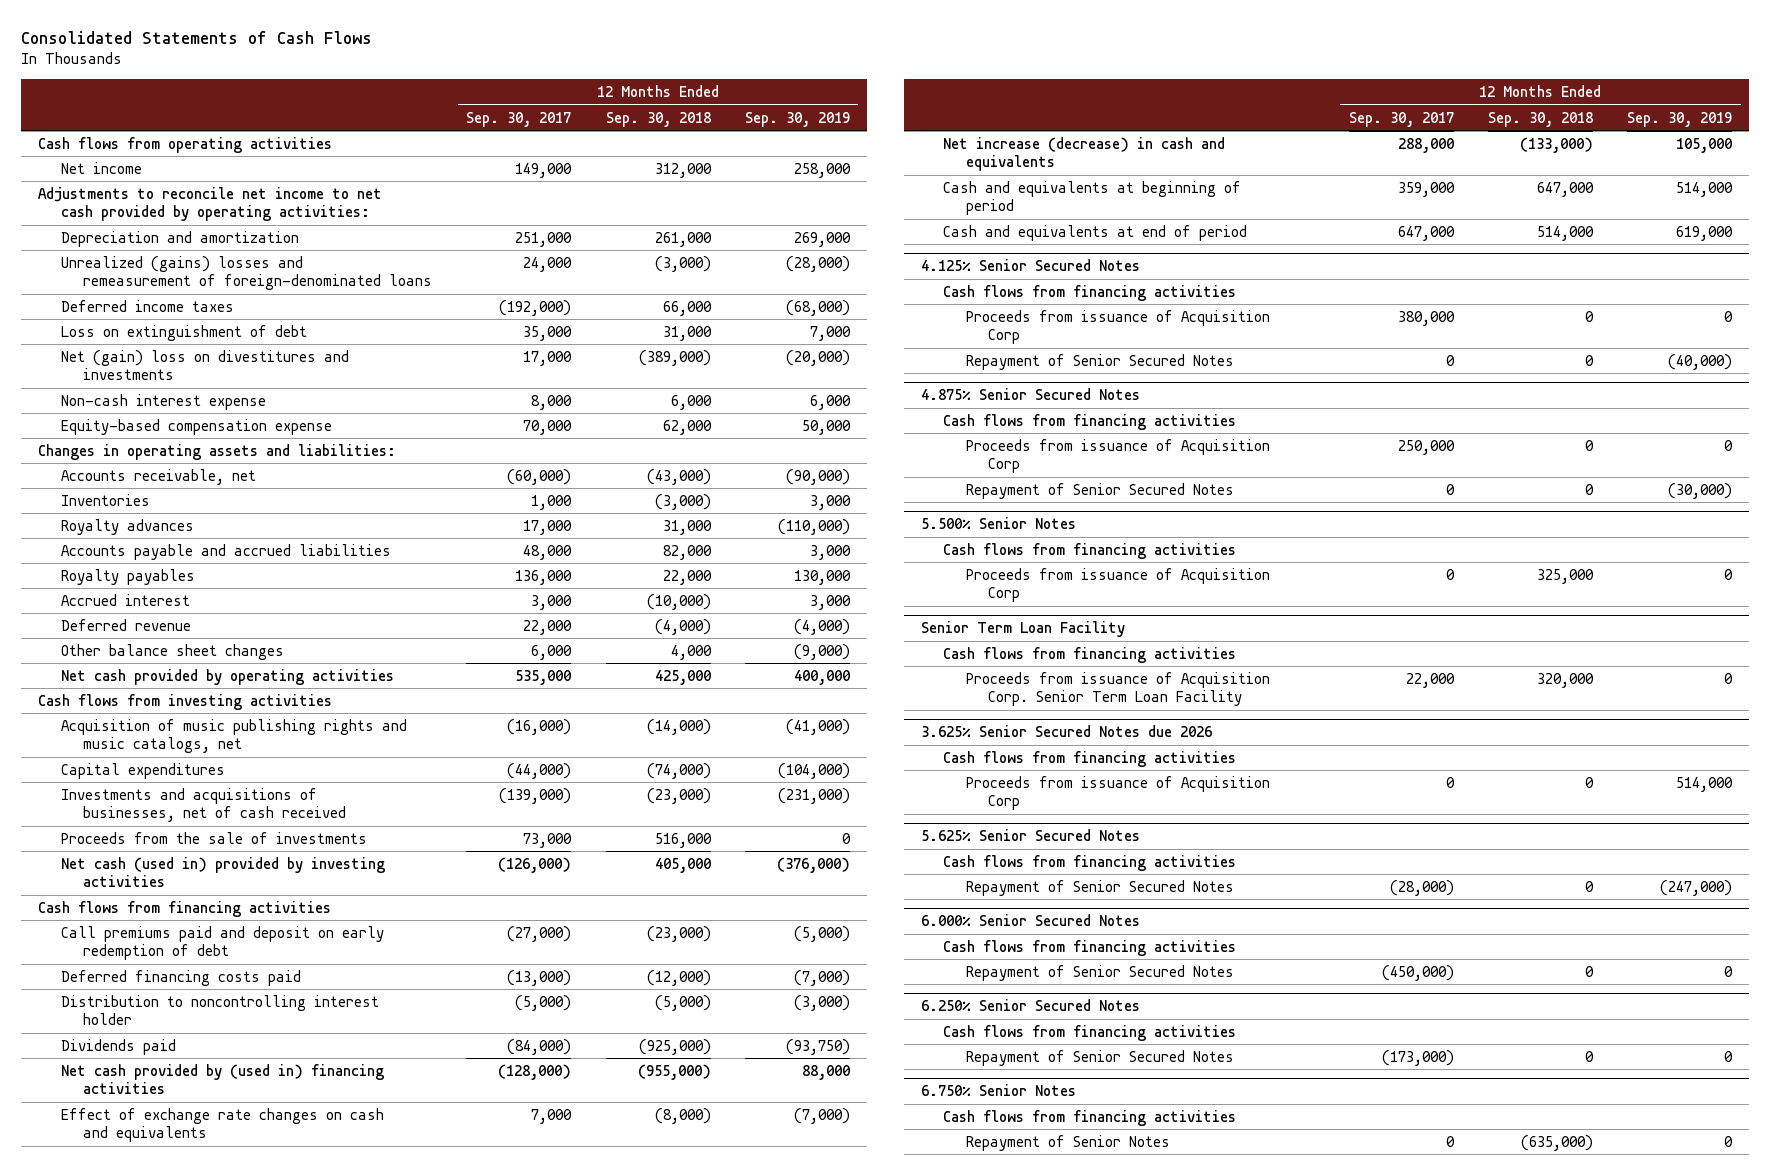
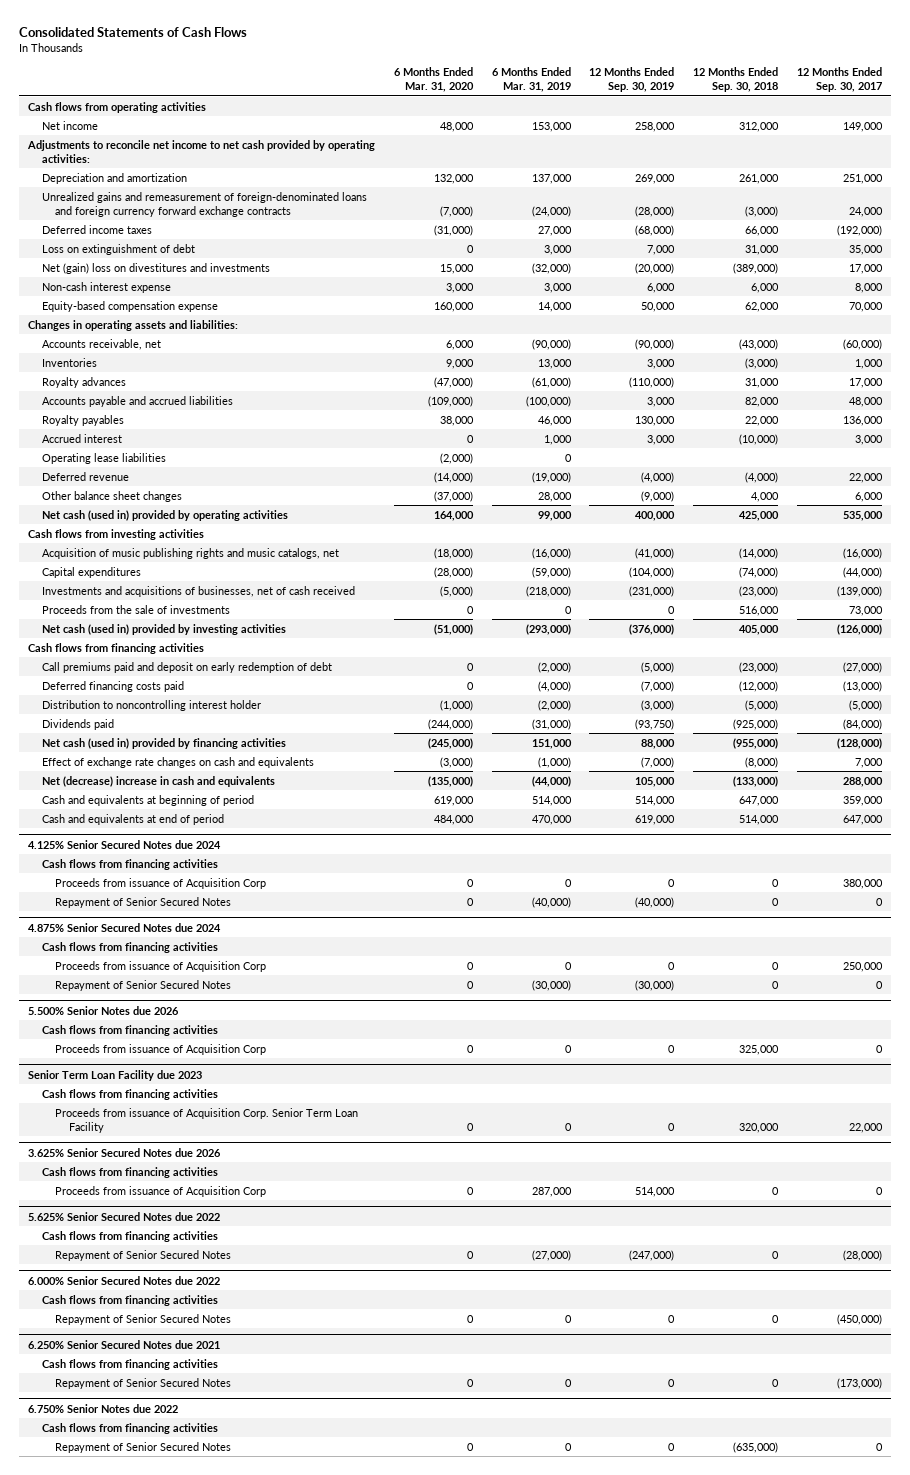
- | 12 Months Ended Sep. 30, 2017 | 12 Months Ended Sep. 30, 2018 | 12 Months Ended Sep. 30, 2019
+ | 6 Months Ended Mar. 31, 2020 | 6 Months Ended Mar. 31, 2019 | 12 Months Ended Sep. 30, 2019 | 12 Months Ended Sep. 30, 2018 | 12 Months Ended Sep. 30, 2017
- Unrealized (gains) losses and remeasurement of foreign-denominated loans | 24,000 | (3,000) | (28,000)
+ Unrealized gains and remeasurement of foreign-denominated loans and foreign currency forward exchange contracts | (7,000) | (24,000) | (28,000) | (3,000) | 24,000
+ Operating lease liabilities | (2,000) | 0 | | |
- Net cash provided by operating activities | 535,000 | 425,000 | 400,000
+ Net cash (used in) provided by operating activities | 164,000 | 99,000 | 400,000 | 425,000 | 535,000
- Net cash provided by (used in) financing activities | (128,000) | (955,000) | 88,000
+ Net cash (used in) provided by financing activities | (245,000) | 151,000 | 88,000 | (955,000) | (128,000)
- Net increase (decrease) in cash and equivalents | 288,000 | (133,000) | 105,000
+ Net (decrease) increase in cash and equivalents | (135,000) | (44,000) | 105,000 | (133,000) | 288,000
- 4.125% Senior Secured Notes
+ 4.125% Senior Secured Notes due 2024
- 4.875% Senior Secured Notes
+ 4.875% Senior Secured Notes due 2024
- 5.500% Senior Notes
+ 5.500% Senior Notes due 2026
- Senior Term Loan Facility
+ Senior Term Loan Facility due 2023
- 5.625% Senior Secured Notes
+ 5.625% Senior Secured Notes due 2022
- 6.000% Senior Secured Notes
+ 6.000% Senior Secured Notes due 2022
- 6.250% Senior Secured Notes
+ 6.250% Senior Secured Notes due 2021
- 6.750% Senior Notes
+ 6.750% Senior Notes due 2022
- Repayment of Senior Notes | 0 | (635,000) | 0
+ Repayment of Senior Secured Notes | 0 | 0 | 0 | (635,000) | 0

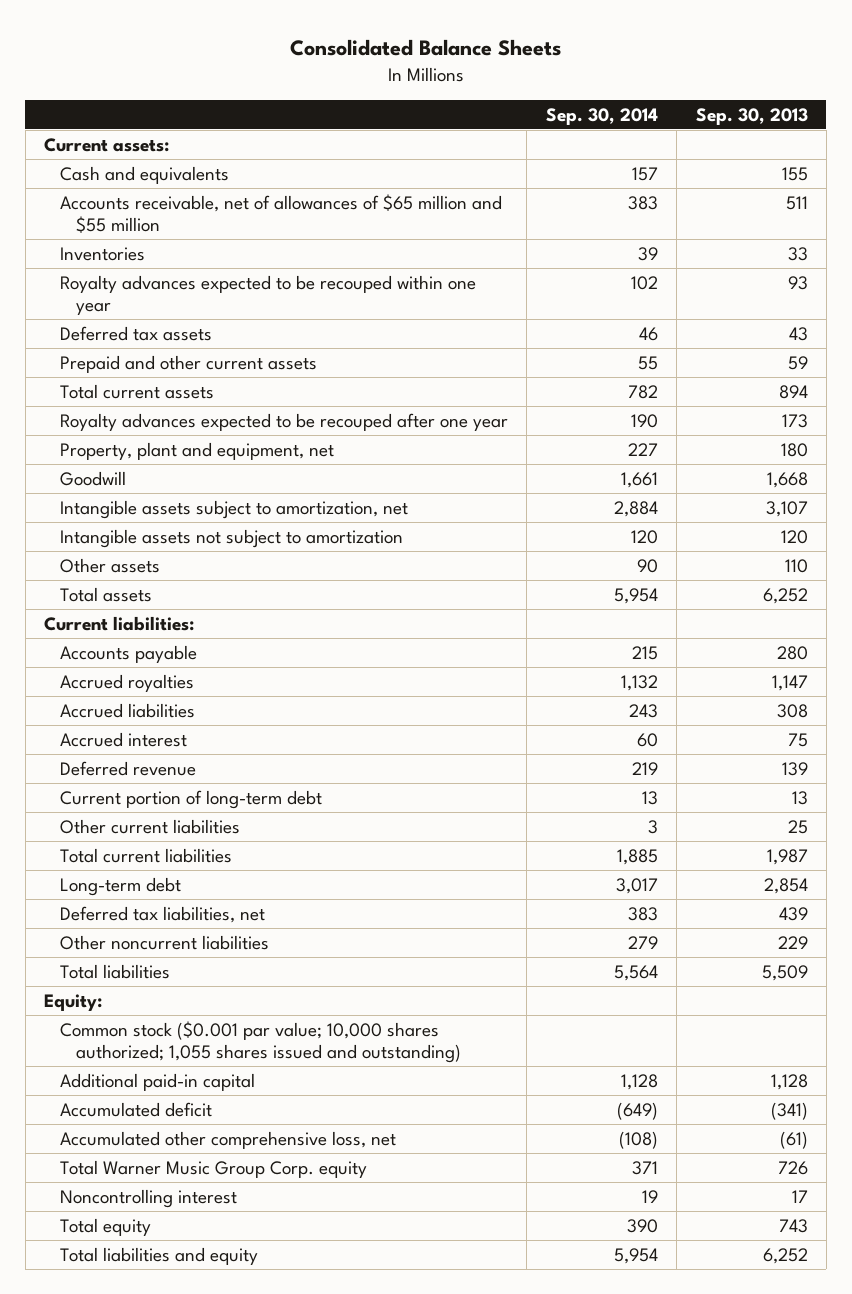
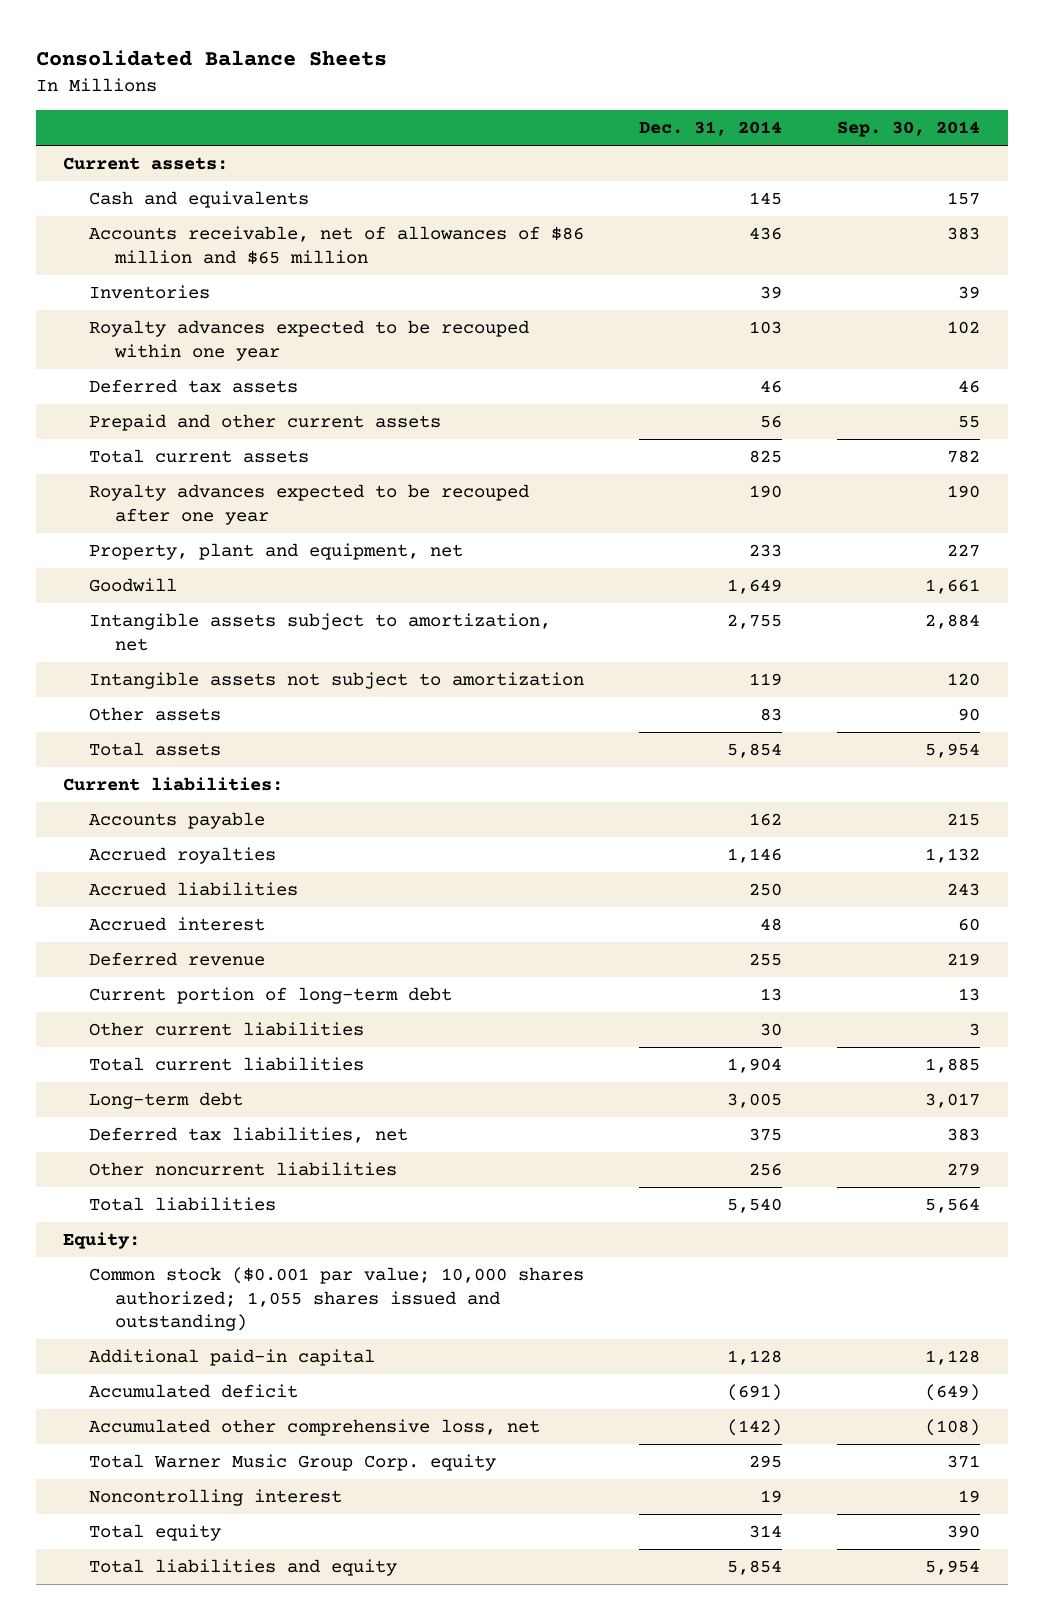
- | Sep. 30, 2014 | Sep. 30, 2013
+ | Dec. 31, 2014 | Sep. 30, 2014
- Accounts receivable, net of allowances of $65 million and $55 million | 383 | 511
+ Accounts receivable, net of allowances of $86 million and $65 million | 436 | 383

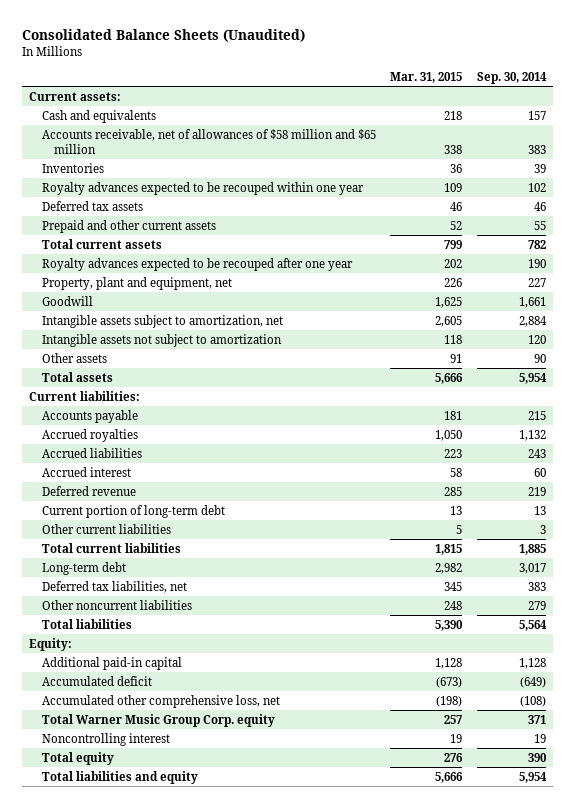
- Consolidated Balance Sheets
+ Consolidated Balance Sheets (Unaudited)
- | Dec. 31, 2014 | Sep. 30, 2014
+ | Mar. 31, 2015 | Sep. 30, 2014
- Accounts receivable, net of allowances of $86 million and $65 million | 436 | 383
+ Accounts receivable, net of allowances of $58 million and $65 million | 338 | 383
- Common stock ($0.001 par value; 10,000 shares authorized; 1,055 shares issued and outstanding)

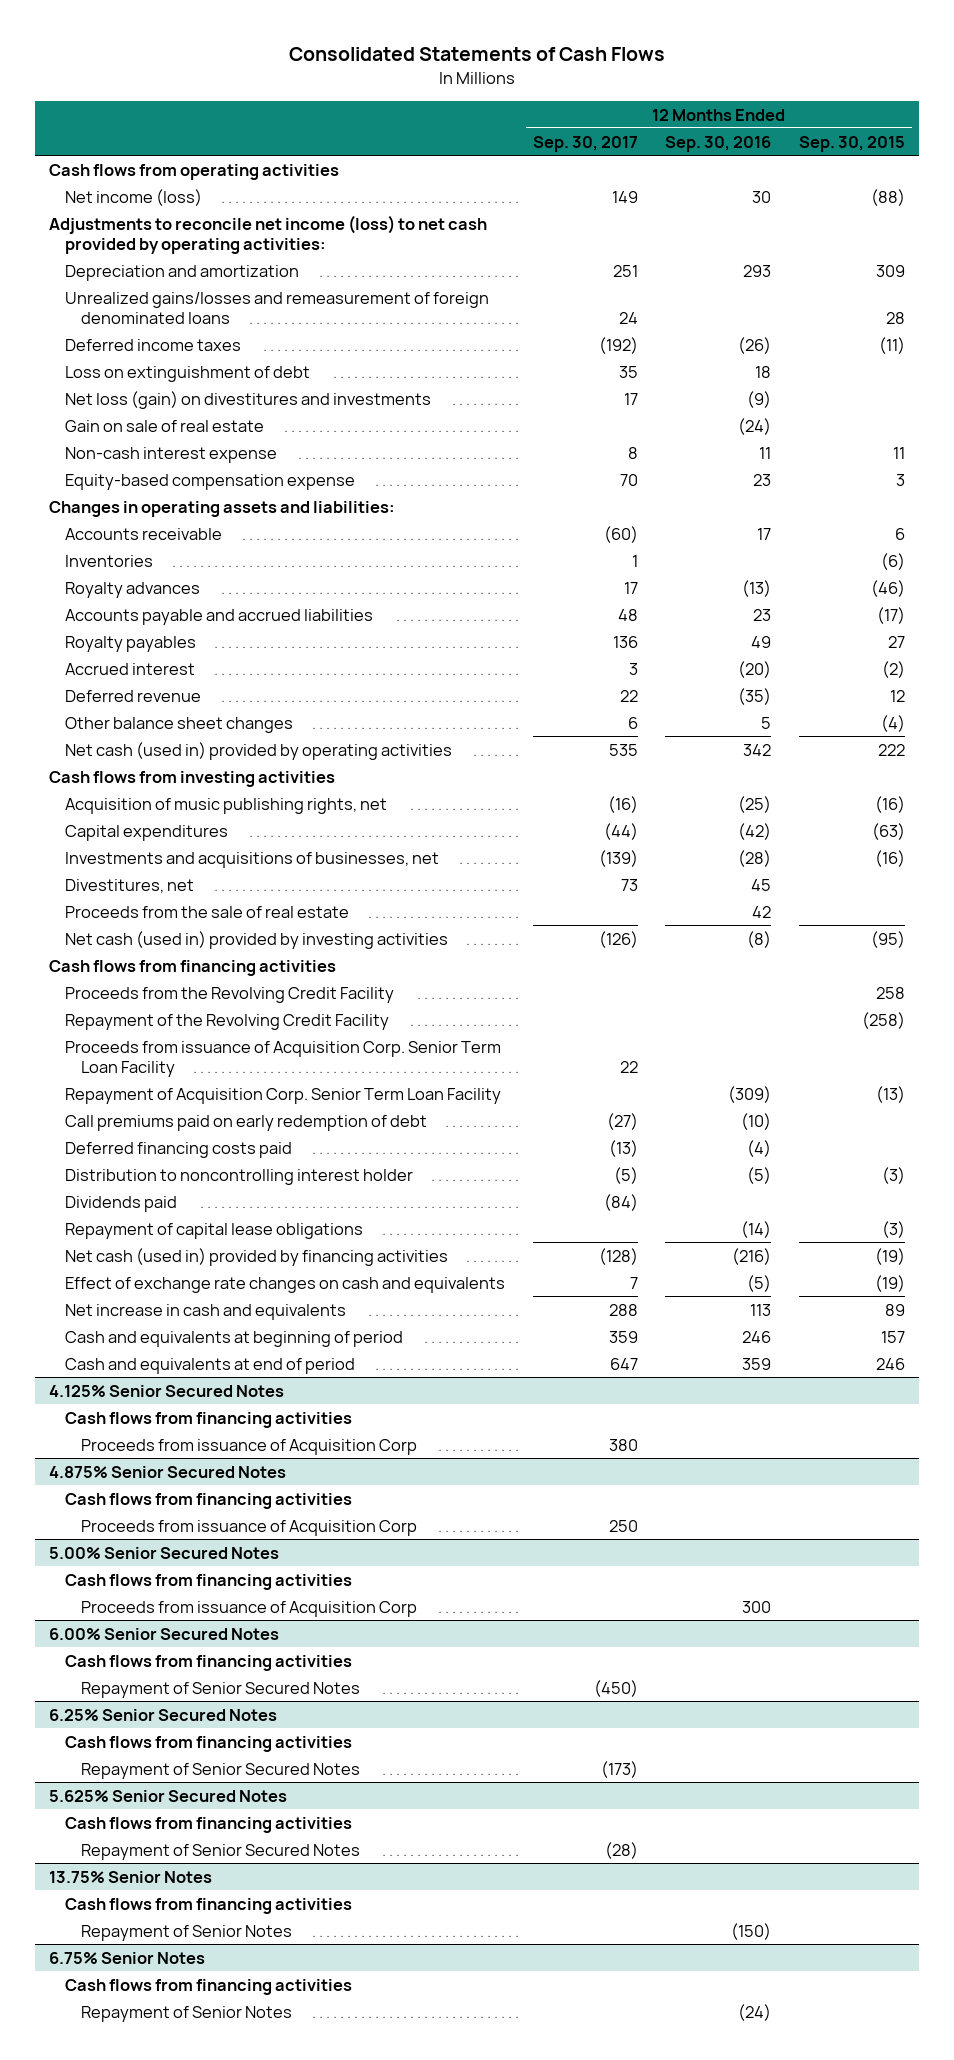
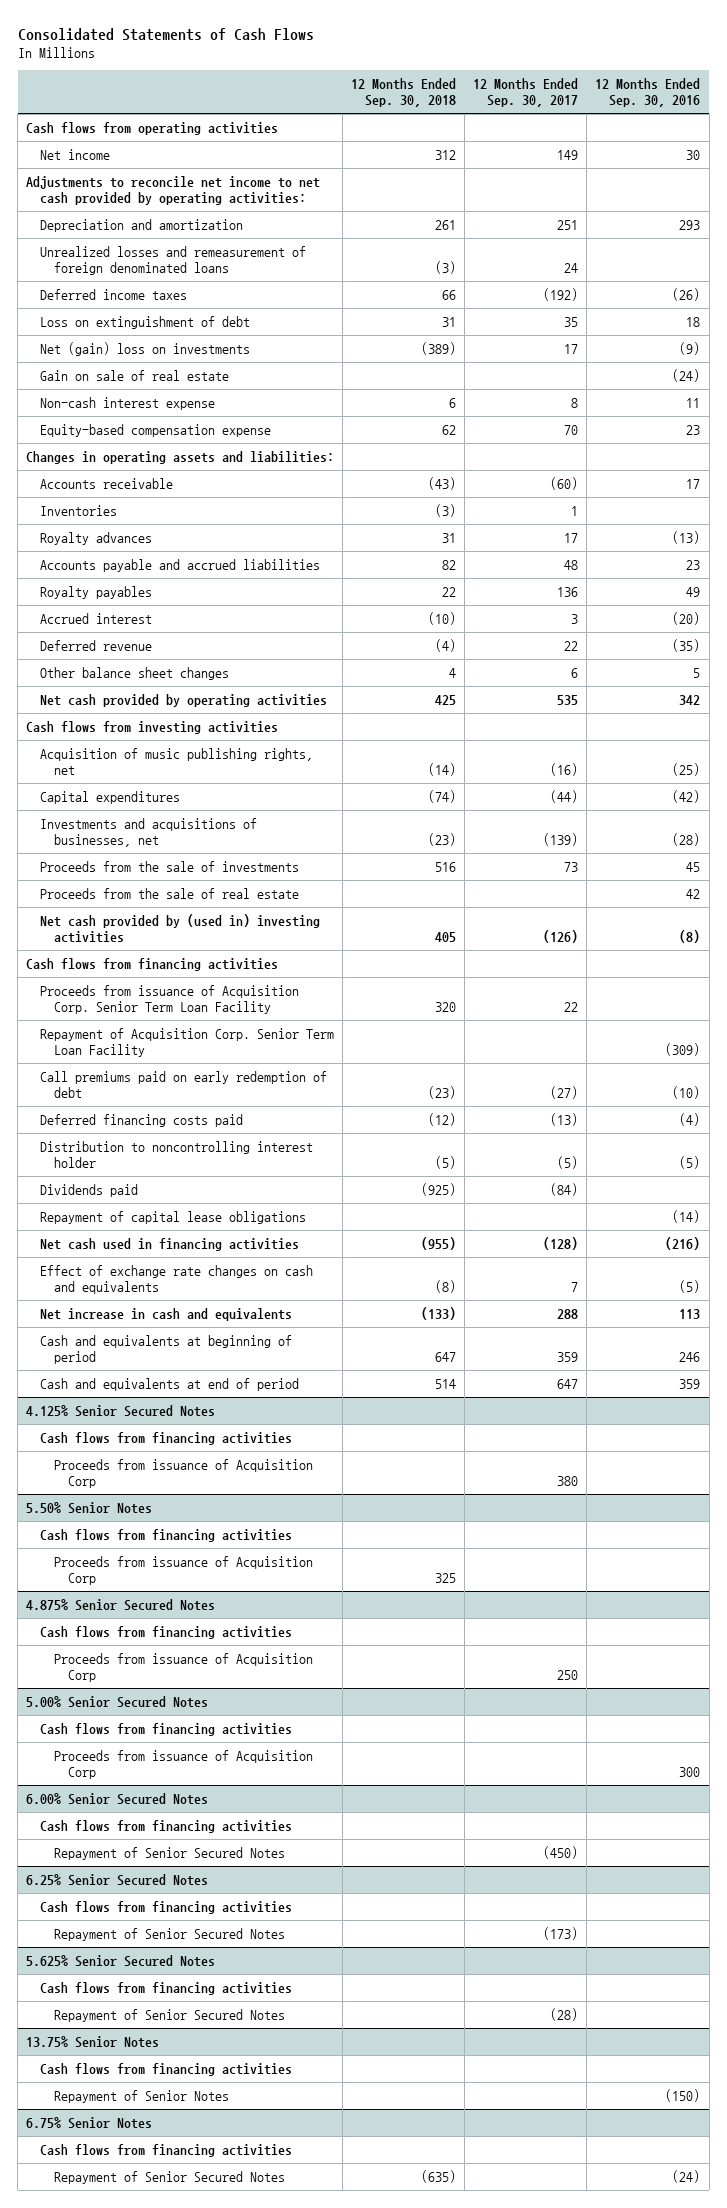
- | 12 Months Ended Sep. 30, 2017 | 12 Months Ended Sep. 30, 2016 | 12 Months Ended Sep. 30, 2015
+ | 12 Months Ended Sep. 30, 2018 | 12 Months Ended Sep. 30, 2017 | 12 Months Ended Sep. 30, 2016
- Net income (loss) | 149 | 30 | (88)
- Adjustments to reconcile net income (loss) to net cash provided by operating activities:
+ Net income | 312 | 149 | 30
+ Adjustments to reconcile net income to net cash provided by operating activities:
- Unrealized gains/losses and remeasurement of foreign denominated loans | 24 | | 28
+ Unrealized losses and remeasurement of foreign denominated loans | (3) | 24 |
- Net loss (gain) on divestitures and investments | 17 | (9) |
+ Net (gain) loss on investments | (389) | 17 | (9)
- Net cash (used in) provided by operating activities | 535 | 342 | 222
+ Net cash provided by operating activities | 425 | 535 | 342
- Divestitures, net | 73 | 45 |
+ Proceeds from the sale of investments | 516 | 73 | 45
- Net cash (used in) provided by investing activities | (126) | (8) | (95)
+ Net cash provided by (used in) investing activities | 405 | (126) | (8)
- Proceeds from the Revolving Credit Facility | | | 258
- Repayment of the Revolving Credit Facility | | | (258)
- Net cash (used in) provided by financing activities | (128) | (216) | (19)
+ Net cash used in financing activities | (955) | (128) | (216)
+ 5.50% Senior Notes
+ Cash flows from financing activities
+ Proceeds from issuance of Acquisition Corp | 325 | |
@ 6.75% Senior Notes
- Repayment of Senior Notes | | (24) |
+ Repayment of Senior Secured Notes | (635) | | (24)

